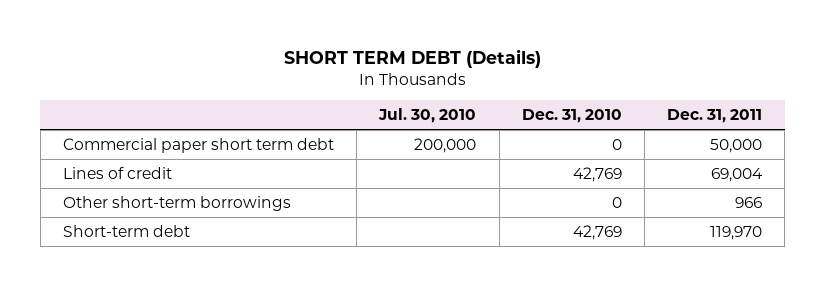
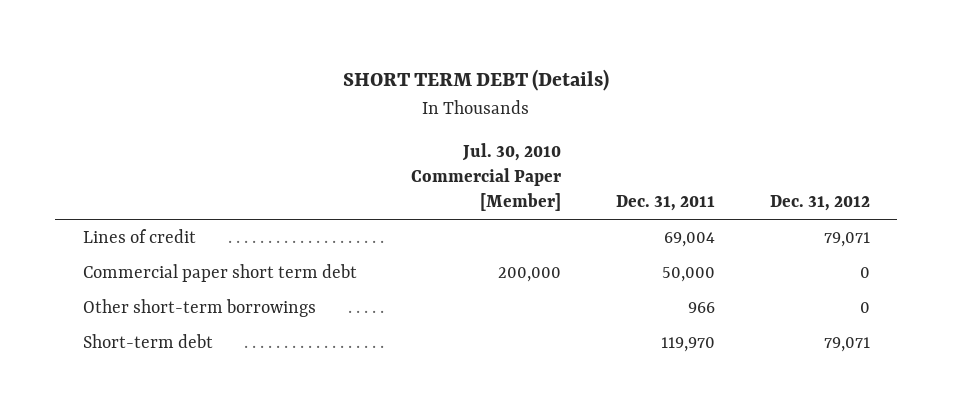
- | Jul. 30, 2010 | Dec. 31, 2010 | Dec. 31, 2011
+ | Jul. 30, 2010 Commercial Paper [Member] | Dec. 31, 2011 | Dec. 31, 2012
moved down: Commercial paper short term debt | 200,000 | 50,000 | 0

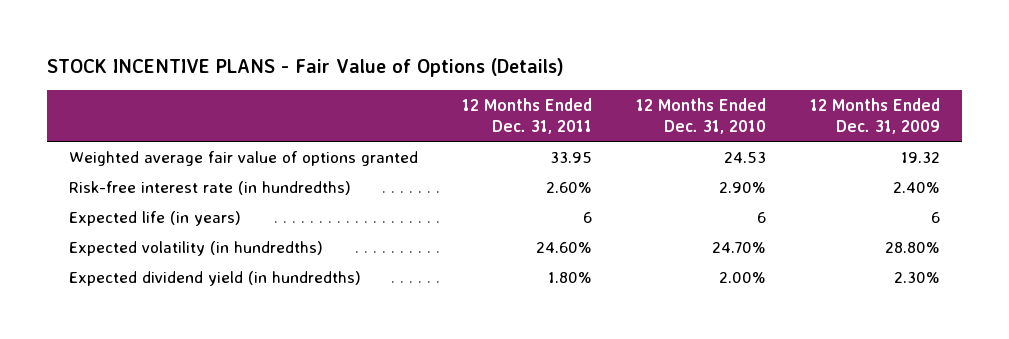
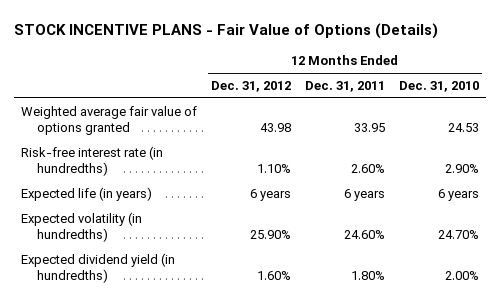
- | 12 Months Ended Dec. 31, 2011 | 12 Months Ended Dec. 31, 2010 | 12 Months Ended Dec. 31, 2009
+ | 12 Months Ended Dec. 31, 2012 | 12 Months Ended Dec. 31, 2011 | 12 Months Ended Dec. 31, 2010
- Expected life (in years) | 6 | 6 | 6
+ Expected life (in years) | 6 years | 6 years | 6 years

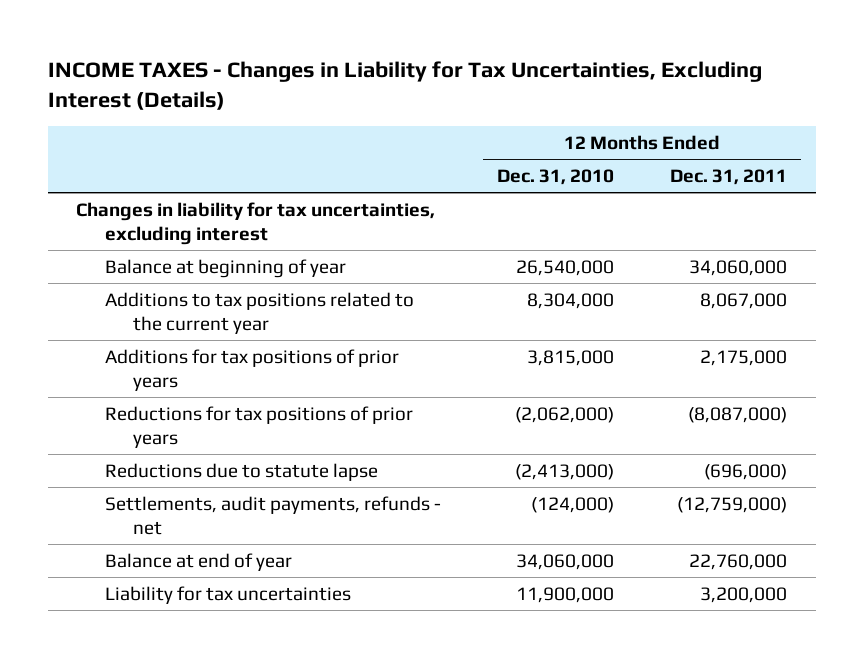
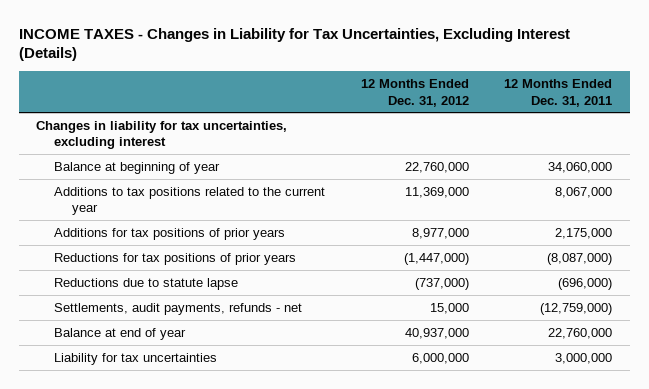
- | 12 Months Ended Dec. 31, 2010 | 12 Months Ended Dec. 31, 2011
+ | 12 Months Ended Dec. 31, 2012 | 12 Months Ended Dec. 31, 2011
- Liability for tax uncertainties | 11,900,000 | 3,200,000
+ Liability for tax uncertainties | 6,000,000 | 3,000,000

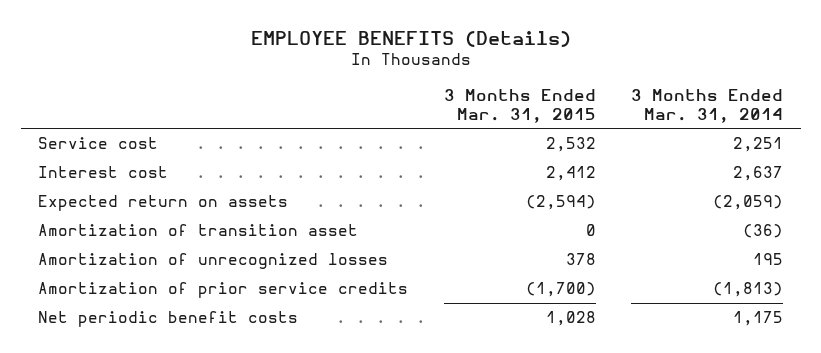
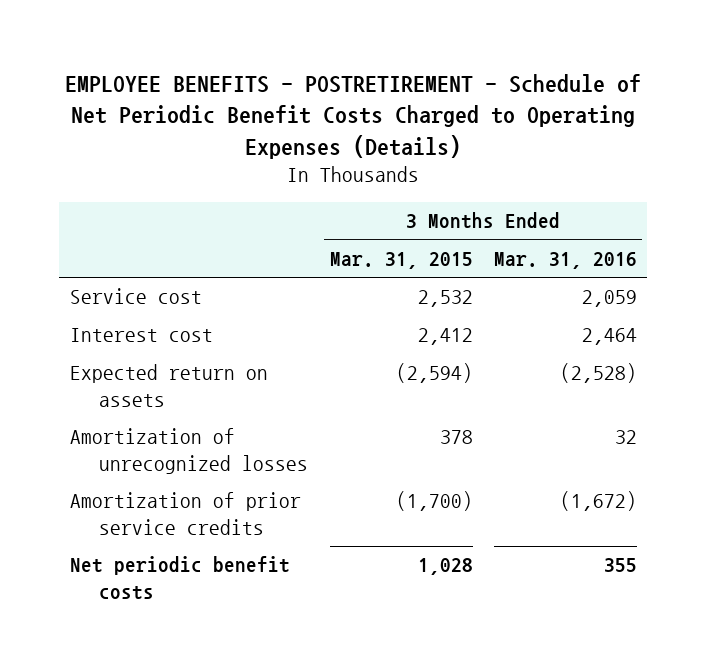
- EMPLOYEE BENEFITS (Details)
+ EMPLOYEE BENEFITS - POSTRETIREMENT - Schedule of Net Periodic Benefit Costs Charged to Operating Expenses (Details)
- | 3 Months Ended Mar. 31, 2015 | 3 Months Ended Mar. 31, 2014
+ | 3 Months Ended Mar. 31, 2015 | 3 Months Ended Mar. 31, 2016
- Amortization of transition asset | 0 | (36)

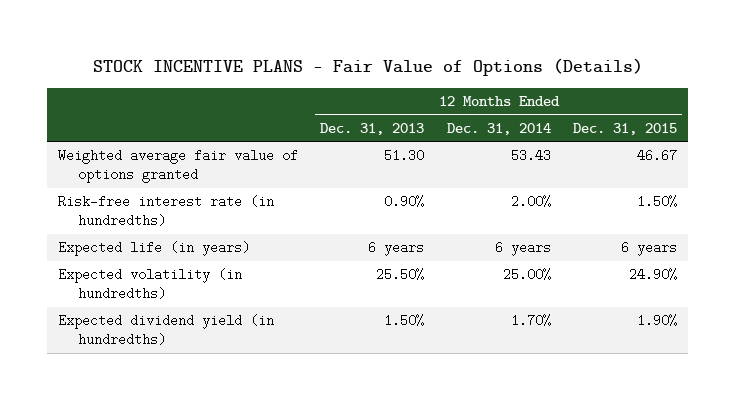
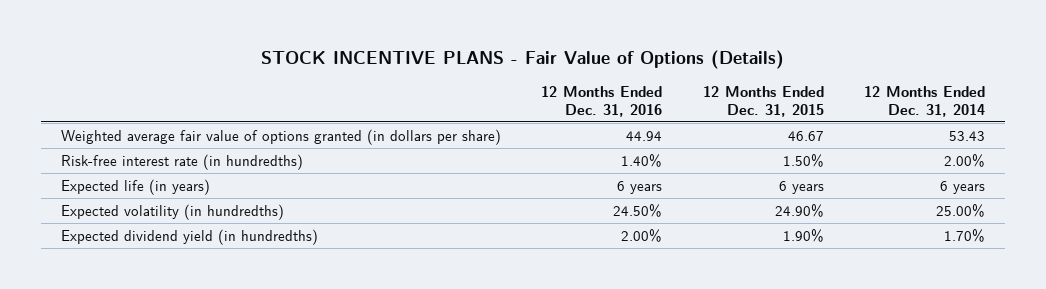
- | 12 Months Ended Dec. 31, 2013 | 12 Months Ended Dec. 31, 2014 | 12 Months Ended Dec. 31, 2015
+ | 12 Months Ended Dec. 31, 2016 | 12 Months Ended Dec. 31, 2015 | 12 Months Ended Dec. 31, 2014
- Weighted average fair value of options granted | 51.30 | 53.43 | 46.67
+ Weighted average fair value of options granted (in dollars per share) | 44.94 | 46.67 | 53.43

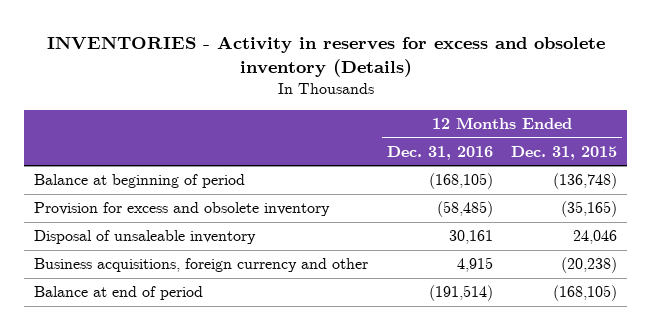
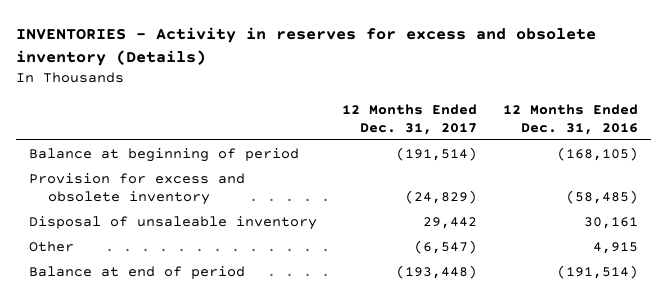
- | 12 Months Ended Dec. 31, 2016 | 12 Months Ended Dec. 31, 2015
+ | 12 Months Ended Dec. 31, 2017 | 12 Months Ended Dec. 31, 2016
- Business acquisitions, foreign currency and other | 4,915 | (20,238)
+ Other | (6,547) | 4,915

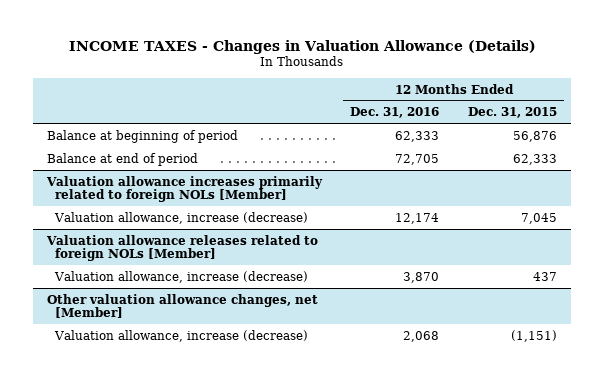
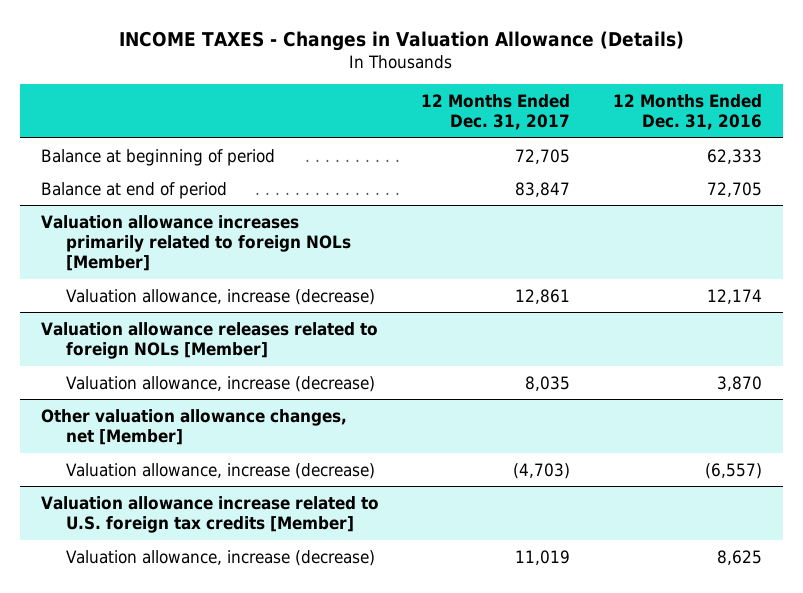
- | 12 Months Ended Dec. 31, 2016 | 12 Months Ended Dec. 31, 2015
+ | 12 Months Ended Dec. 31, 2017 | 12 Months Ended Dec. 31, 2016
@ Other valuation allowance changes, net [Member]
- Valuation allowance, increase (decrease) | 2,068 | (1,151)
+ Valuation allowance, increase (decrease) | (4,703) | (6,557)
+ Valuation allowance increase related to U.S. foreign tax credits [Member]
+ Valuation allowance, increase (decrease) | 11,019 | 8,625

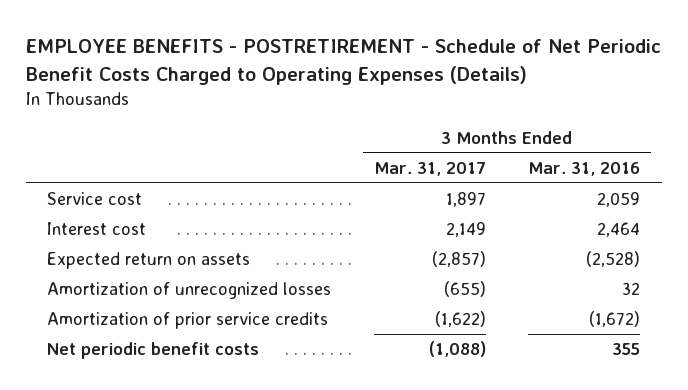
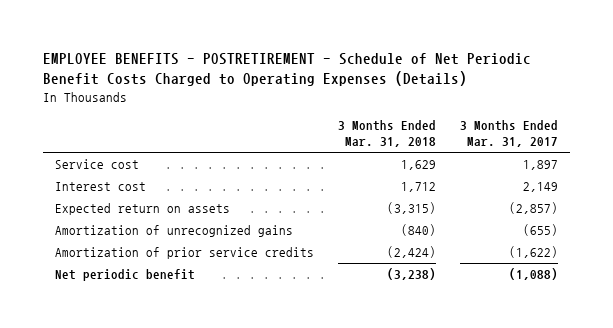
- | 3 Months Ended Mar. 31, 2017 | 3 Months Ended Mar. 31, 2016
+ | 3 Months Ended Mar. 31, 2018 | 3 Months Ended Mar. 31, 2017
- Amortization of unrecognized losses | (655) | 32
+ Amortization of unrecognized gains | (840) | (655)
- Net periodic benefit costs | (1,088) | 355
+ Net periodic benefit | (3,238) | (1,088)

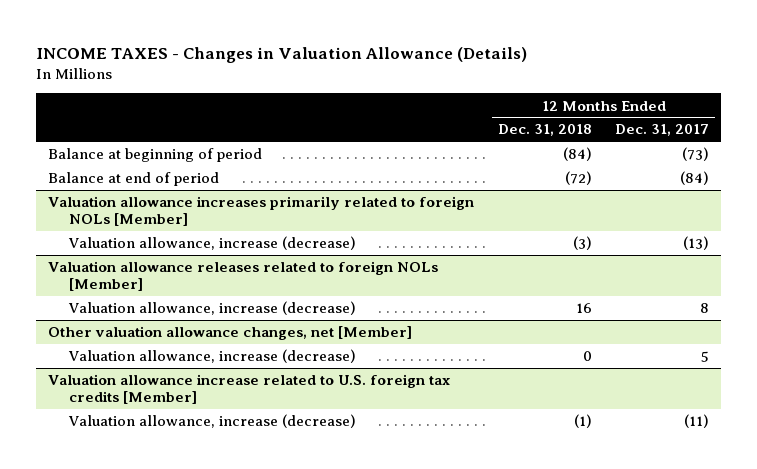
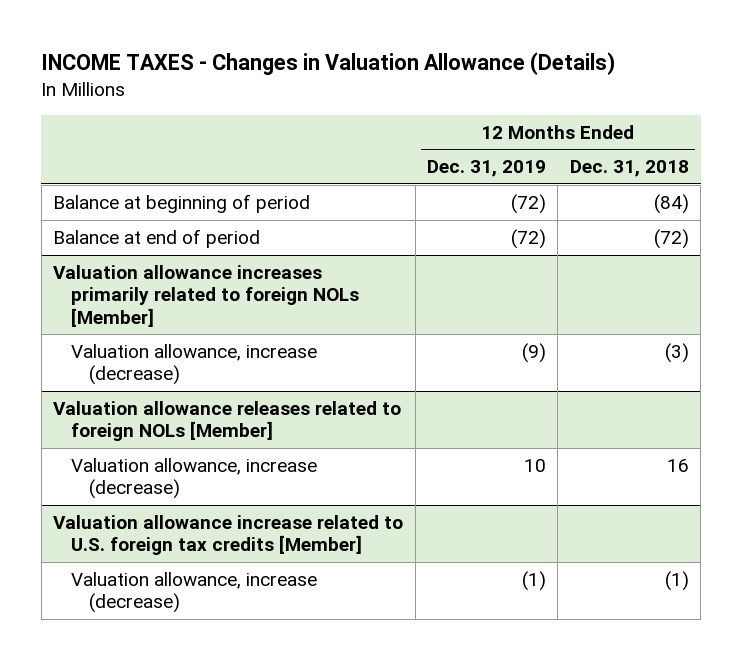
- | 12 Months Ended Dec. 31, 2018 | 12 Months Ended Dec. 31, 2017
+ | 12 Months Ended Dec. 31, 2019 | 12 Months Ended Dec. 31, 2018
- Other valuation allowance changes, net [Member]
- Valuation allowance, increase (decrease) | 0 | 5

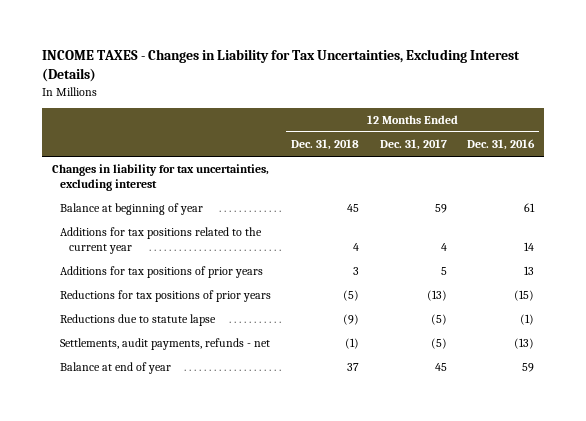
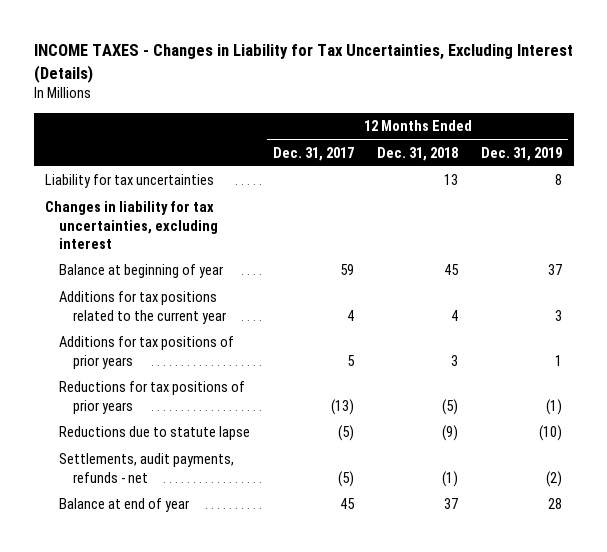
- | 12 Months Ended Dec. 31, 2018 | 12 Months Ended Dec. 31, 2017 | 12 Months Ended Dec. 31, 2016
+ | 12 Months Ended Dec. 31, 2017 | 12 Months Ended Dec. 31, 2018 | 12 Months Ended Dec. 31, 2019
+ Liability for tax uncertainties | | 13 | 8

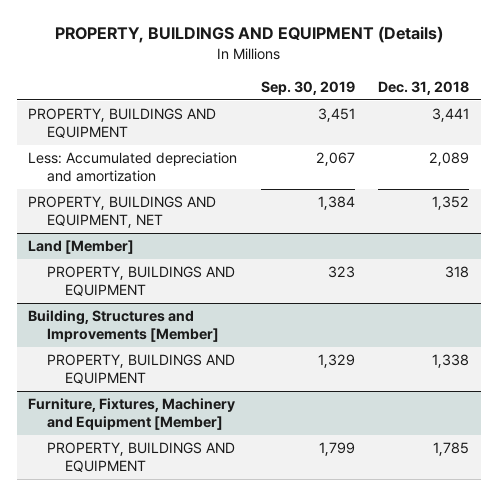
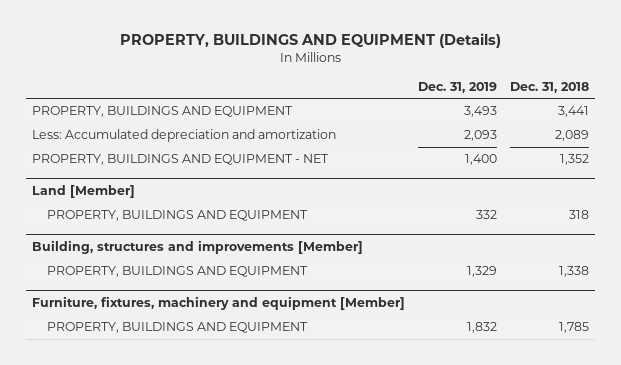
- | Sep. 30, 2019 | Dec. 31, 2018
+ | Dec. 31, 2019 | Dec. 31, 2018
- PROPERTY, BUILDINGS AND EQUIPMENT, NET | 1,384 | 1,352
+ PROPERTY, BUILDINGS AND EQUIPMENT - NET | 1,400 | 1,352
- Building, Structures and Improvements [Member]
+ Building, structures and improvements [Member]
- Furniture, Fixtures, Machinery and Equipment [Member]
+ Furniture, fixtures, machinery and equipment [Member]

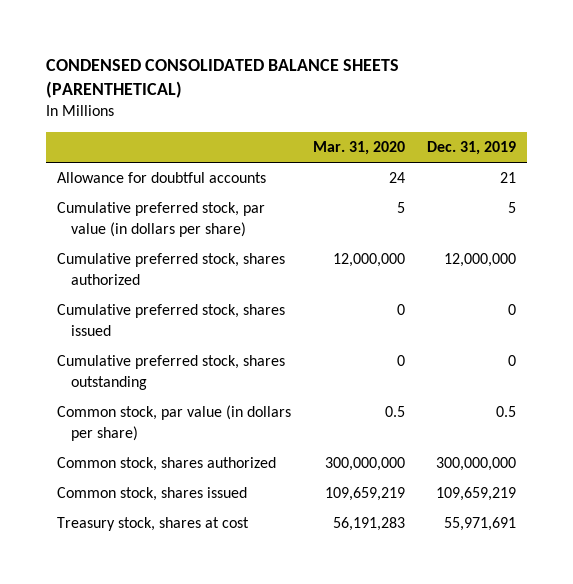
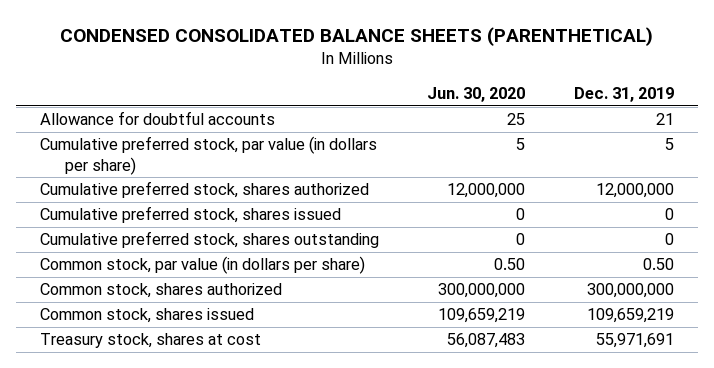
- | Mar. 31, 2020 | Dec. 31, 2019
+ | Jun. 30, 2020 | Dec. 31, 2019
- Common stock, par value (in dollars per share) | 0.5 | 0.5
+ Common stock, par value (in dollars per share) | 0.50 | 0.50

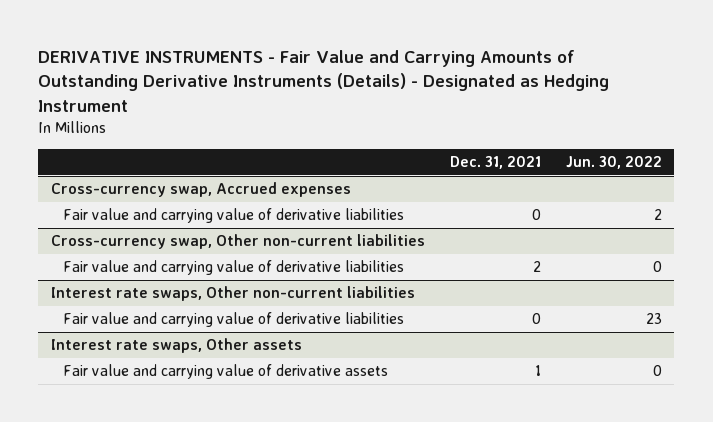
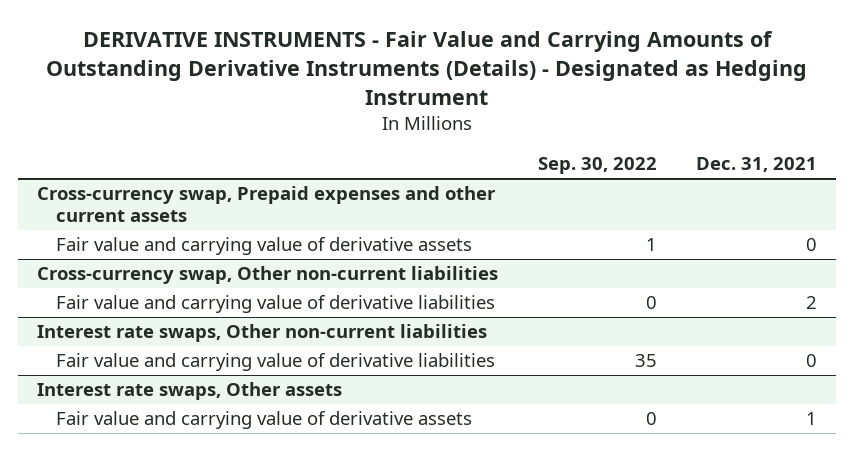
- | Dec. 31, 2021 | Jun. 30, 2022
+ | Sep. 30, 2022 | Dec. 31, 2021
- Cross-currency swap, Accrued expenses
- Fair value and carrying value of derivative liabilities | 0 | 2
+ Cross-currency swap, Prepaid expenses and other current assets
+ Fair value and carrying value of derivative assets | 1 | 0

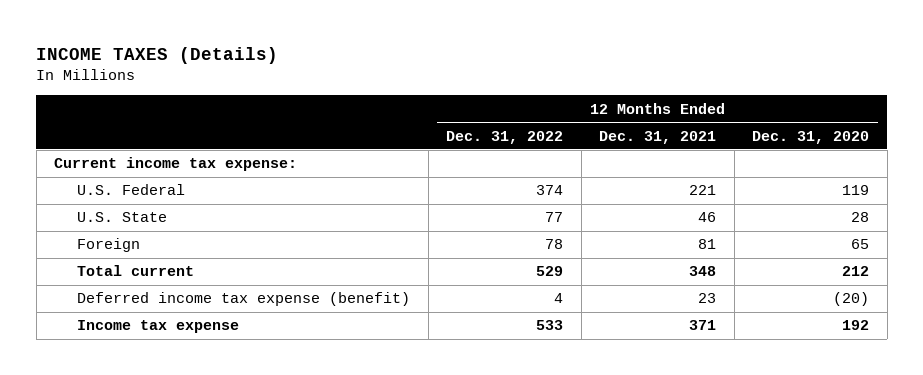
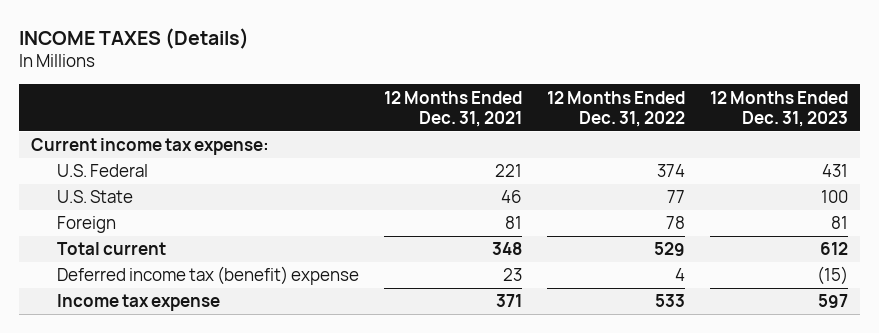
- | 12 Months Ended Dec. 31, 2022 | 12 Months Ended Dec. 31, 2021 | 12 Months Ended Dec. 31, 2020
+ | 12 Months Ended Dec. 31, 2021 | 12 Months Ended Dec. 31, 2022 | 12 Months Ended Dec. 31, 2023
- Deferred income tax expense (benefit) | 4 | 23 | (20)
+ Deferred income tax (benefit) expense | 23 | 4 | (15)

